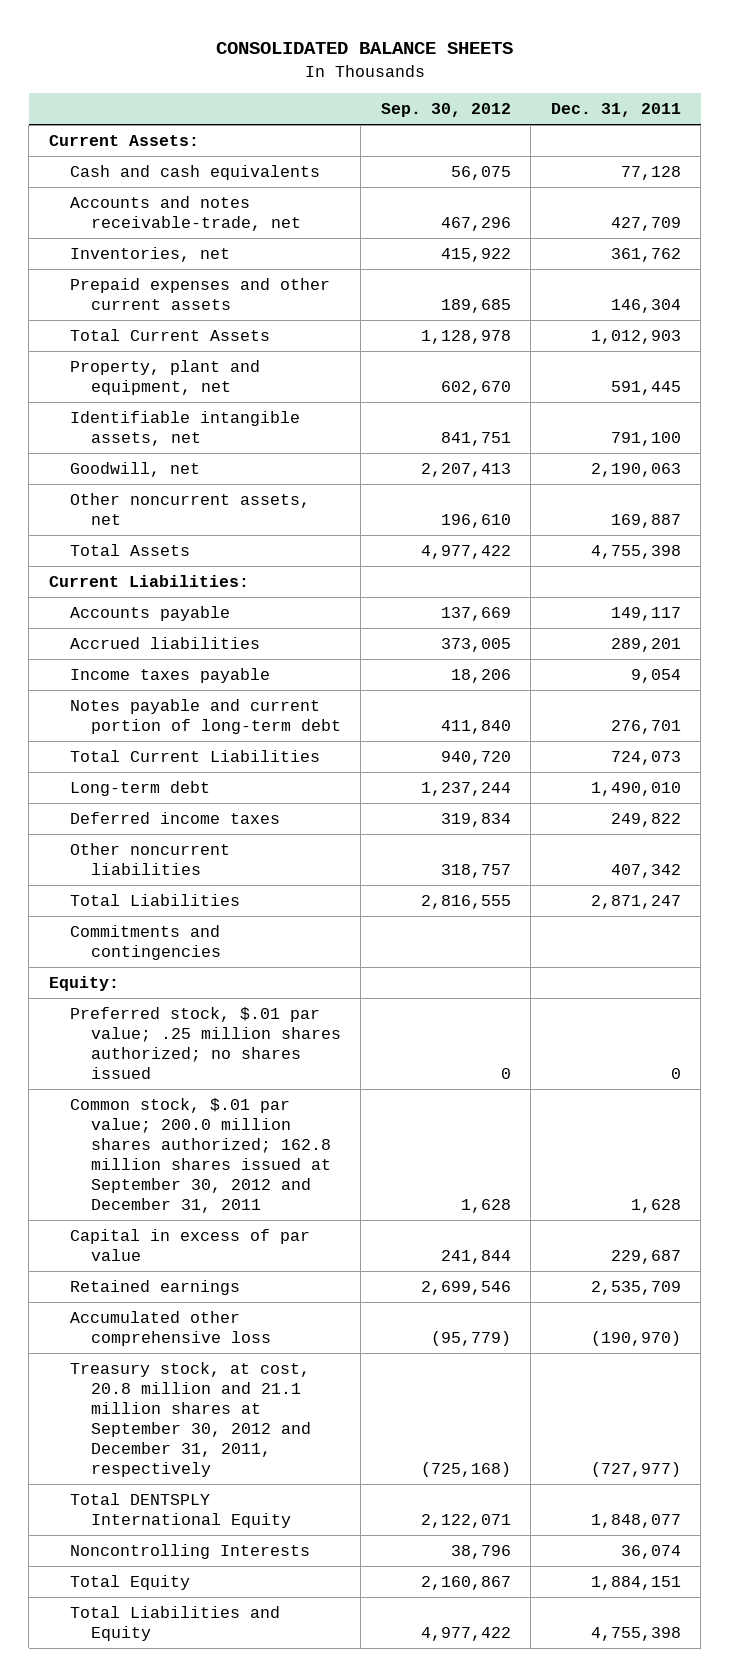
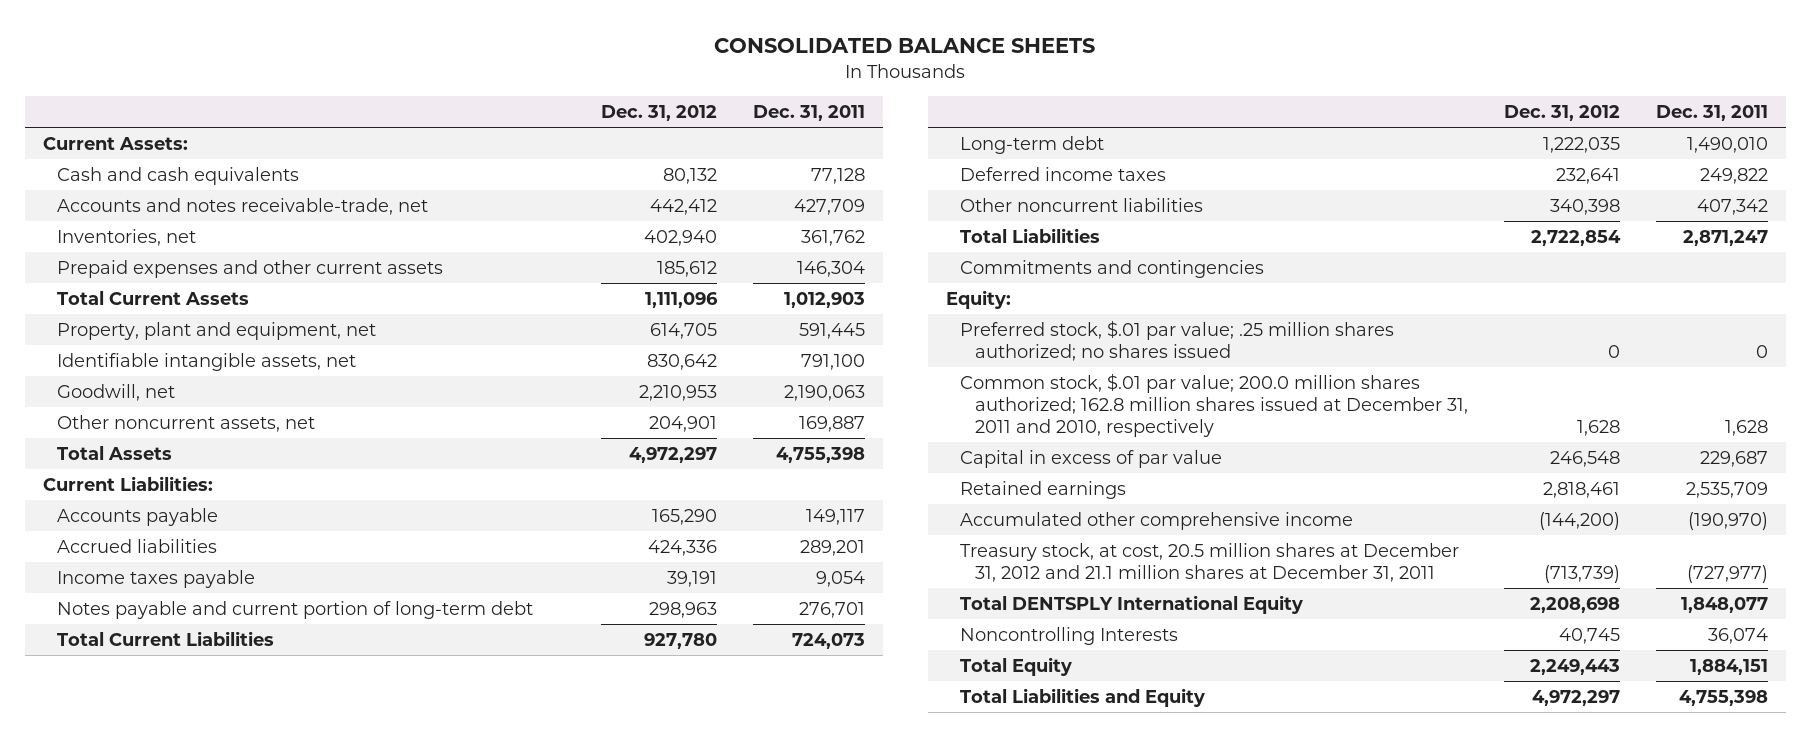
- | Sep. 30, 2012 | Dec. 31, 2011
+ | Dec. 31, 2012 | Dec. 31, 2011
- Common stock, $.01 par value; 200.0 million shares authorized; 162.8 million shares issued at September 30, 2012 and December 31, 2011 | 1,628 | 1,628
+ Common stock, $.01 par value; 200.0 million shares authorized; 162.8 million shares issued at December 31, 2011 and 2010, respectively | 1,628 | 1,628
- Accumulated other comprehensive loss | (95,779) | (190,970)
- Treasury stock, at cost, 20.8 million and 21.1 million shares at September 30, 2012 and December 31, 2011, respectively | (725,168) | (727,977)
+ Accumulated other comprehensive income | (144,200) | (190,970)
+ Treasury stock, at cost, 20.5 million shares at December 31, 2012 and 21.1 million shares at December 31, 2011 | (713,739) | (727,977)

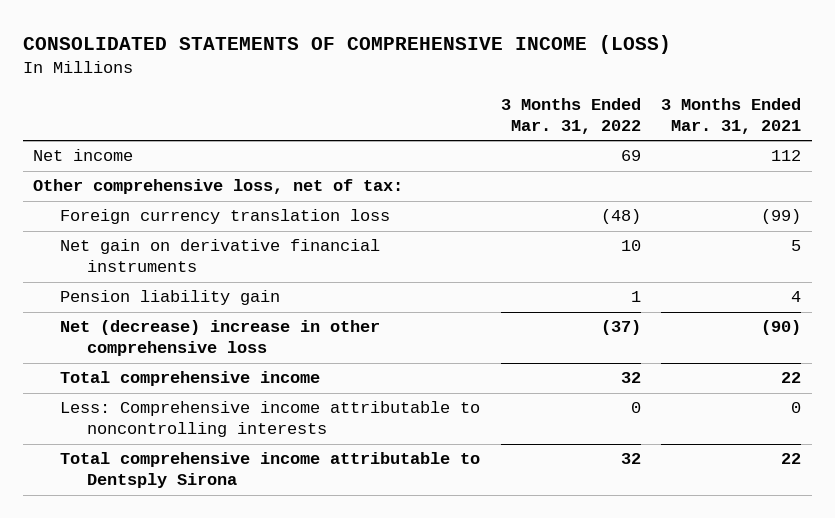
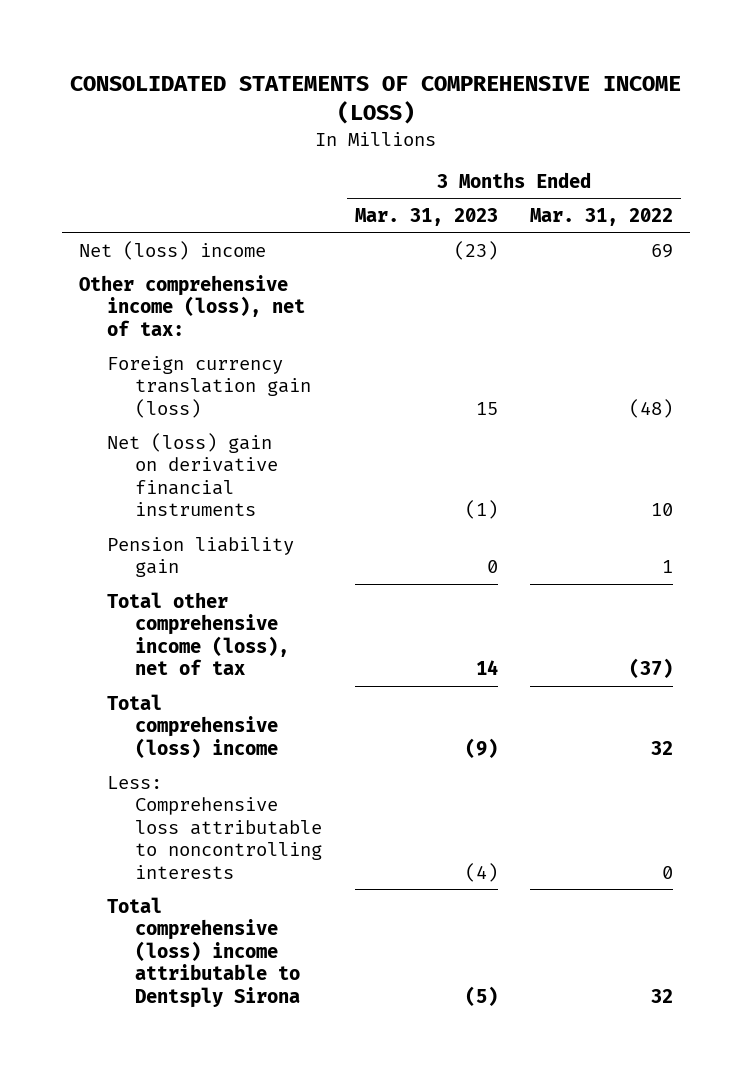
- | 3 Months Ended Mar. 31, 2022 | 3 Months Ended Mar. 31, 2021
+ | 3 Months Ended Mar. 31, 2023 | 3 Months Ended Mar. 31, 2022
- Net income | 69 | 112
- Other comprehensive loss, net of tax:
- Foreign currency translation loss | (48) | (99)
- Net gain on derivative financial instruments | 10 | 5
+ Net (loss) income | (23) | 69
+ Other comprehensive income (loss), net of tax:
+ Foreign currency translation gain (loss) | 15 | (48)
+ Net (loss) gain on derivative financial instruments | (1) | 10
- Net (decrease) increase in other comprehensive loss | (37) | (90)
- Total comprehensive income | 32 | 22
- Less: Comprehensive income attributable to noncontrolling interests | 0 | 0
- Total comprehensive income attributable to Dentsply Sirona | 32 | 22
+ Total other comprehensive income (loss), net of tax | 14 | (37)
+ Total comprehensive (loss) income | (9) | 32
+ Less: Comprehensive loss attributable to noncontrolling interests | (4) | 0
+ Total comprehensive (loss) income attributable to Dentsply Sirona | (5) | 32

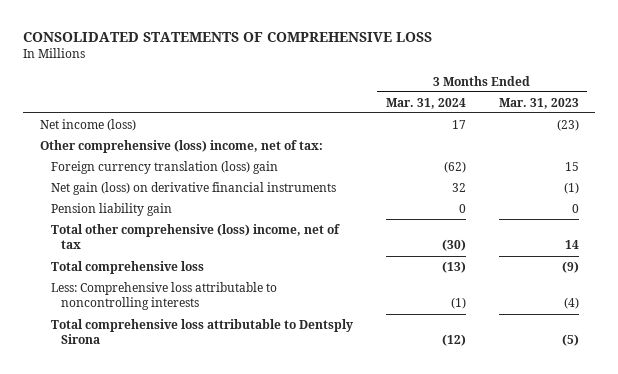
- CONSOLIDATED STATEMENTS OF COMPREHENSIVE INCOME (LOSS)
+ CONSOLIDATED STATEMENTS OF COMPREHENSIVE LOSS
- | 3 Months Ended Mar. 31, 2023 | 3 Months Ended Mar. 31, 2022
+ | 3 Months Ended Mar. 31, 2024 | 3 Months Ended Mar. 31, 2023
- Net (loss) income | (23) | 69
- Other comprehensive income (loss), net of tax:
- Foreign currency translation gain (loss) | 15 | (48)
- Net (loss) gain on derivative financial instruments | (1) | 10
+ Net income (loss) | 17 | (23)
+ Other comprehensive (loss) income, net of tax:
+ Foreign currency translation (loss) gain | (62) | 15
+ Net gain (loss) on derivative financial instruments | 32 | (1)
- Total other comprehensive income (loss), net of tax | 14 | (37)
- Total comprehensive (loss) income | (9) | 32
+ Total other comprehensive (loss) income, net of tax | (30) | 14
+ Total comprehensive loss | (13) | (9)
- Total comprehensive (loss) income attributable to Dentsply Sirona | (5) | 32
+ Total comprehensive loss attributable to Dentsply Sirona | (12) | (5)

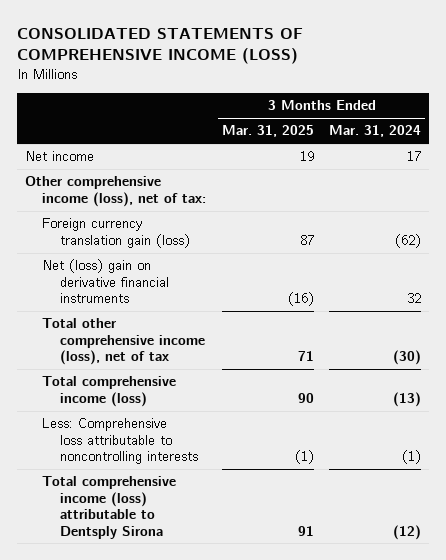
- CONSOLIDATED STATEMENTS OF COMPREHENSIVE LOSS
+ CONSOLIDATED STATEMENTS OF COMPREHENSIVE INCOME (LOSS)
- | 3 Months Ended Mar. 31, 2024 | 3 Months Ended Mar. 31, 2023
+ | 3 Months Ended Mar. 31, 2025 | 3 Months Ended Mar. 31, 2024
- Net income (loss) | 17 | (23)
- Other comprehensive (loss) income, net of tax:
- Foreign currency translation (loss) gain | (62) | 15
- Net gain (loss) on derivative financial instruments | 32 | (1)
- Pension liability gain | 0 | 0
- Total other comprehensive (loss) income, net of tax | (30) | 14
- Total comprehensive loss | (13) | (9)
+ Net income | 19 | 17
+ Other comprehensive income (loss), net of tax:
+ Foreign currency translation gain (loss) | 87 | (62)
+ Net (loss) gain on derivative financial instruments | (16) | 32
+ Total other comprehensive income (loss), net of tax | 71 | (30)
+ Total comprehensive income (loss) | 90 | (13)
- Total comprehensive loss attributable to Dentsply Sirona | (12) | (5)
+ Total comprehensive income (loss) attributable to Dentsply Sirona | 91 | (12)

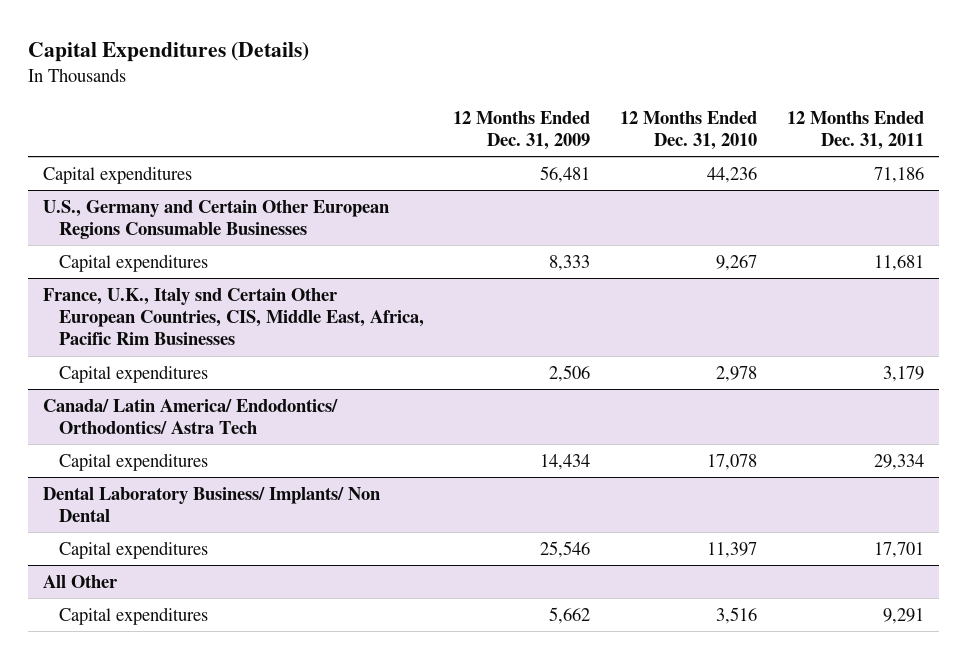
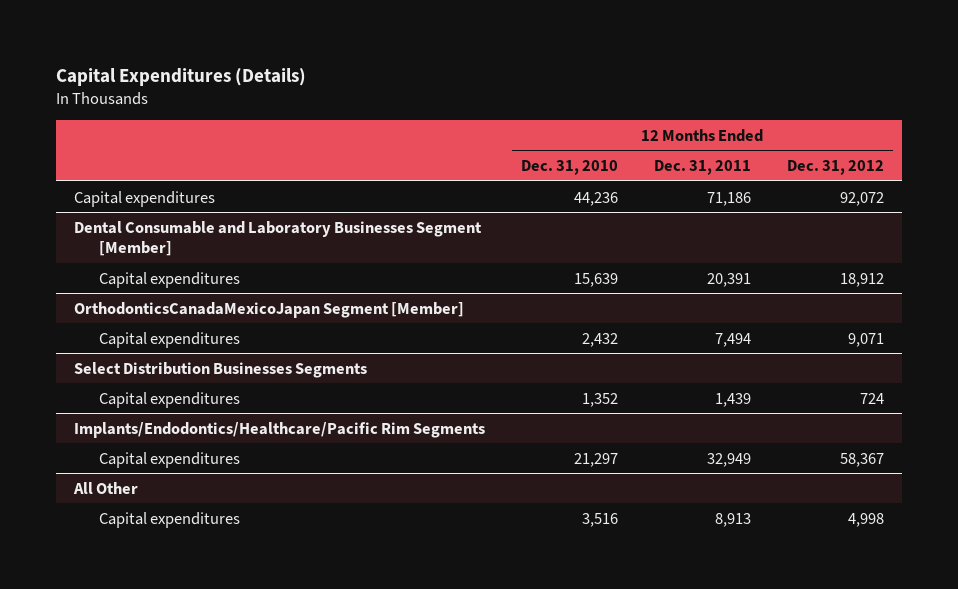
- | 12 Months Ended Dec. 31, 2009 | 12 Months Ended Dec. 31, 2010 | 12 Months Ended Dec. 31, 2011
+ | 12 Months Ended Dec. 31, 2010 | 12 Months Ended Dec. 31, 2011 | 12 Months Ended Dec. 31, 2012
- U.S., Germany and Certain Other European Regions Consumable Businesses
- Capital expenditures | 8,333 | 9,267 | 11,681
- France, U.K., Italy snd Certain Other European Countries, CIS, Middle East, Africa, Pacific Rim Businesses
- Capital expenditures | 2,506 | 2,978 | 3,179
- Canada/ Latin America/ Endodontics/ Orthodontics/ Astra Tech
- Capital expenditures | 14,434 | 17,078 | 29,334
- Dental Laboratory Business/ Implants/ Non Dental
- Capital expenditures | 25,546 | 11,397 | 17,701
+ Dental Consumable and Laboratory Businesses Segment [Member]
+ Capital expenditures | 15,639 | 20,391 | 18,912
+ OrthodonticsCanadaMexicoJapan Segment [Member]
+ Capital expenditures | 2,432 | 7,494 | 9,071
+ Select Distribution Businesses Segments
+ Capital expenditures | 1,352 | 1,439 | 724
+ Implants/Endodontics/Healthcare/Pacific Rim Segments
+ Capital expenditures | 21,297 | 32,949 | 58,367
@ All Other
- Capital expenditures | 5,662 | 3,516 | 9,291
+ Capital expenditures | 3,516 | 8,913 | 4,998

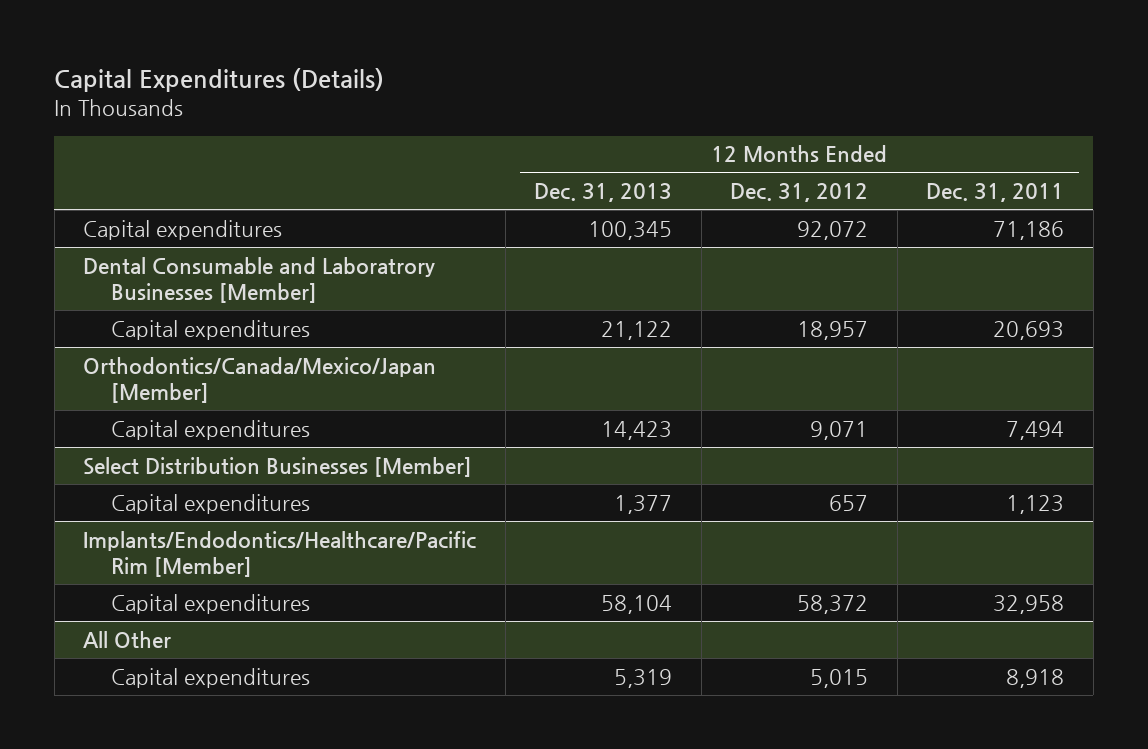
- | 12 Months Ended Dec. 31, 2010 | 12 Months Ended Dec. 31, 2011 | 12 Months Ended Dec. 31, 2012
+ | 12 Months Ended Dec. 31, 2013 | 12 Months Ended Dec. 31, 2012 | 12 Months Ended Dec. 31, 2011
- Dental Consumable and Laboratory Businesses Segment [Member]
- Capital expenditures | 15,639 | 20,391 | 18,912
- OrthodonticsCanadaMexicoJapan Segment [Member]
+ Dental Consumable and Laboratrory Businesses [Member]
+ Capital expenditures | 21,122 | 18,957 | 20,693
+ Orthodontics/Canada/Mexico/Japan [Member]
- Select Distribution Businesses Segments
- Capital expenditures | 1,352 | 1,439 | 724
- Implants/Endodontics/Healthcare/Pacific Rim Segments
- Capital expenditures | 21,297 | 32,949 | 58,367
+ Select Distribution Businesses [Member]
+ Capital expenditures | 1,377 | 657 | 1,123
+ Implants/Endodontics/Healthcare/Pacific Rim [Member]
+ Capital expenditures | 58,104 | 58,372 | 32,958
@ All Other
- Capital expenditures | 3,516 | 8,913 | 4,998
+ Capital expenditures | 5,319 | 5,015 | 8,918

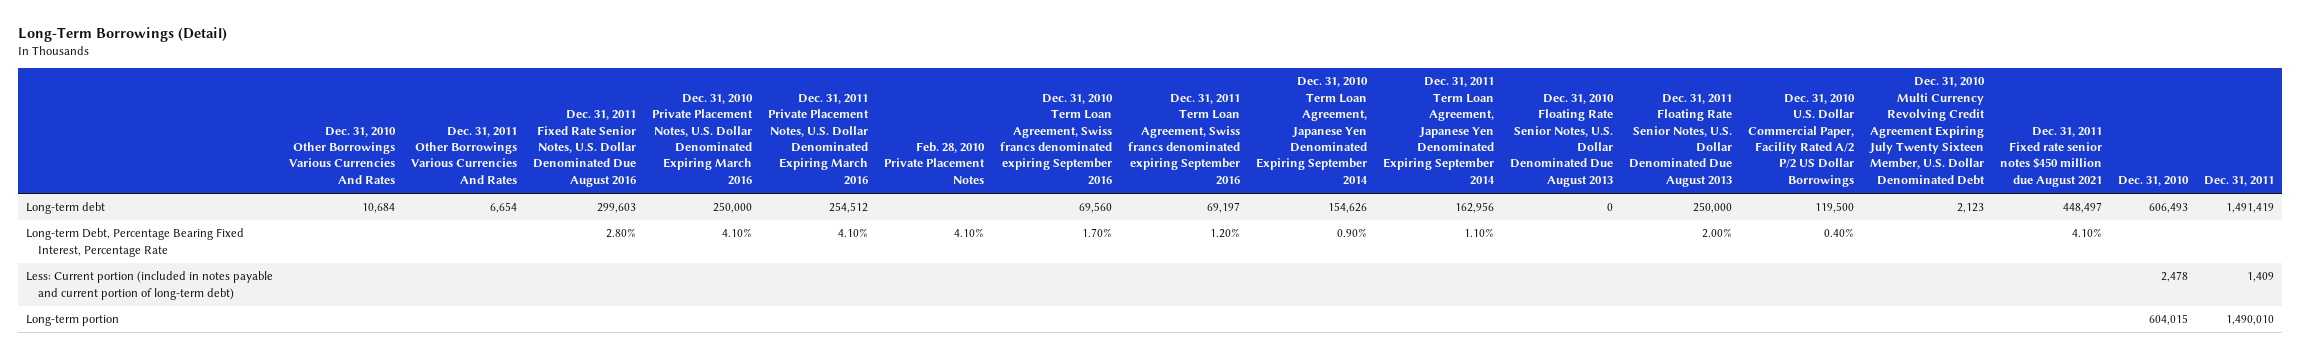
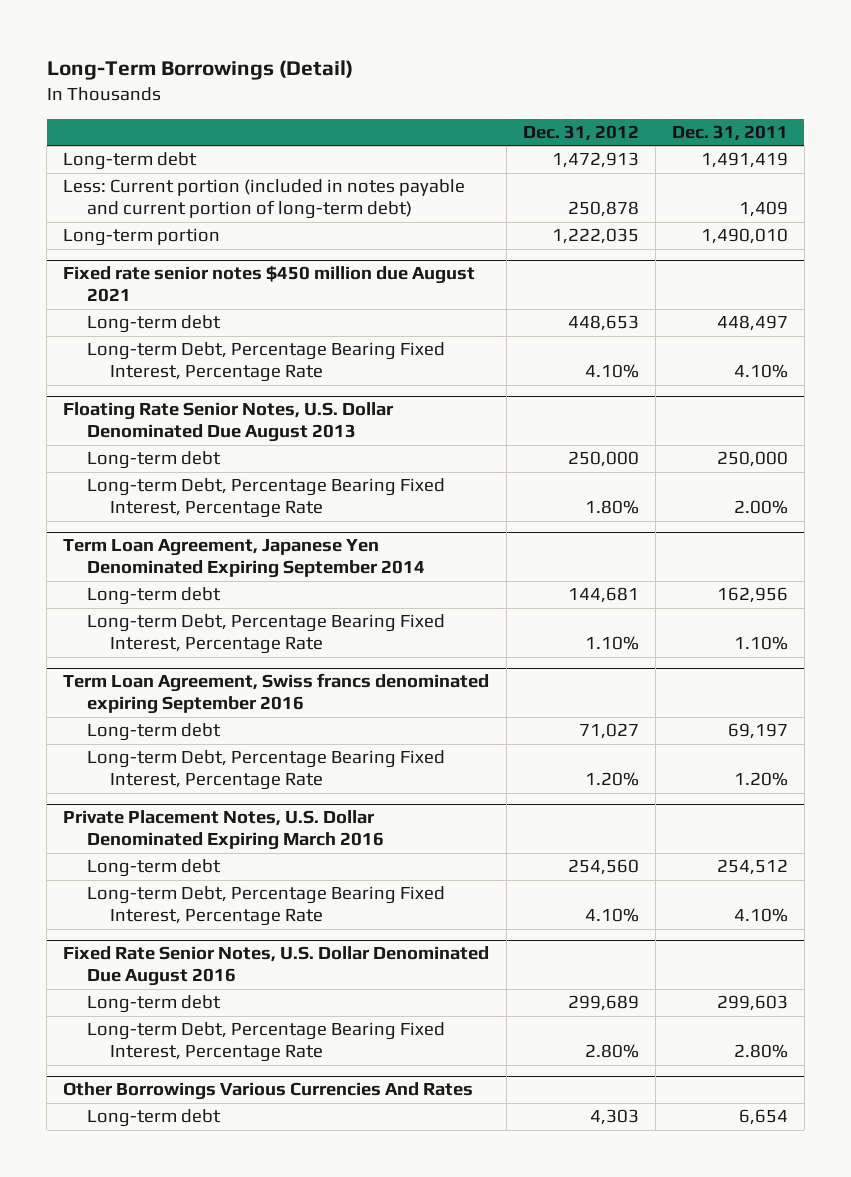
- | Dec. 31, 2010 Other Borrowings Various Currencies And Rates | Dec. 31, 2011 Other Borrowings Various Currencies And Rates | Dec. 31, 2011 Fixed Rate Senior Notes, U.S. Dollar Denominated Due August 2016 | Dec. 31, 2010 Private Placement Notes, U.S. Dollar Denominated Expiring March 2016 | Dec. 31, 2011 Private Placement Notes, U.S. Dollar Denominated Expiring March 2016 | Feb. 28, 2010 Private Placement Notes | Dec. 31, 2010 Term Loan Agreement, Swiss francs denominated expiring September 2016 | Dec. 31, 2011 Term Loan Agreement, Swiss francs denominated expiring September 2016 | Dec. 31, 2010 Term Loan Agreement, Japanese Yen Denominated Expiring September 2014 | Dec. 31, 2011 Term Loan Agreement, Japanese Yen Denominated Expiring September 2014 | Dec. 31, 2010 Floating Rate Senior Notes, U.S. Dollar Denominated Due August 2013 | Dec. 31, 2011 Floating Rate Senior Notes, U.S. Dollar Denominated Due August 2013 | Dec. 31, 2010 U.S. Dollar Commercial Paper, Facility Rated A/2 P/2 US Dollar Borrowings | Dec. 31, 2010 Multi Currency Revolving Credit Agreement Expiring July Twenty Sixteen Member, U.S. Dollar Denominated Debt | Dec. 31, 2011 Fixed rate senior notes $450 million due August 2021 | Dec. 31, 2010 | Dec. 31, 2011
+ | Dec. 31, 2012 | Dec. 31, 2011
- Long-term Debt, Percentage Bearing Fixed Interest, Percentage Rate | | | 2.80% | 4.10% | 4.10% | 4.10% | 1.70% | 1.20% | 0.90% | 1.10% | | 2.00% | 0.40% | | 4.10% | |
+ Fixed rate senior notes $450 million due August 2021
+ Long-term debt | 448,653 | 448,497
+ Long-term Debt, Percentage Bearing Fixed Interest, Percentage Rate | 4.10% | 4.10%
+ Floating Rate Senior Notes, U.S. Dollar Denominated Due August 2013
+ Long-term debt | 250,000 | 250,000
+ Long-term Debt, Percentage Bearing Fixed Interest, Percentage Rate | 1.80% | 2.00%
+ Term Loan Agreement, Japanese Yen Denominated Expiring September 2014
+ Long-term debt | 144,681 | 162,956
+ Long-term Debt, Percentage Bearing Fixed Interest, Percentage Rate | 1.10% | 1.10%
+ Term Loan Agreement, Swiss francs denominated expiring September 2016
+ Long-term debt | 71,027 | 69,197
+ Long-term Debt, Percentage Bearing Fixed Interest, Percentage Rate | 1.20% | 1.20%
+ Private Placement Notes, U.S. Dollar Denominated Expiring March 2016
+ Long-term debt | 254,560 | 254,512
+ Long-term Debt, Percentage Bearing Fixed Interest, Percentage Rate | 4.10% | 4.10%
+ Fixed Rate Senior Notes, U.S. Dollar Denominated Due August 2016
+ Long-term debt | 299,689 | 299,603
+ Long-term Debt, Percentage Bearing Fixed Interest, Percentage Rate | 2.80% | 2.80%
+ Other Borrowings Various Currencies And Rates
+ Long-term debt | 4,303 | 6,654

